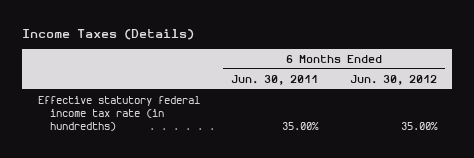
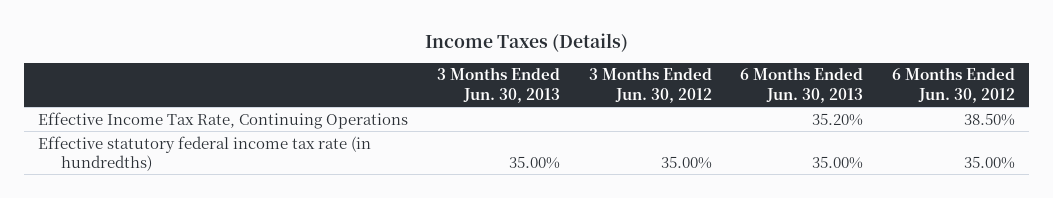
- | 6 Months Ended Jun. 30, 2011 | 6 Months Ended Jun. 30, 2012
+ | 3 Months Ended Jun. 30, 2013 | 3 Months Ended Jun. 30, 2012 | 6 Months Ended Jun. 30, 2013 | 6 Months Ended Jun. 30, 2012
+ Effective Income Tax Rate, Continuing Operations | | | 35.20% | 38.50%

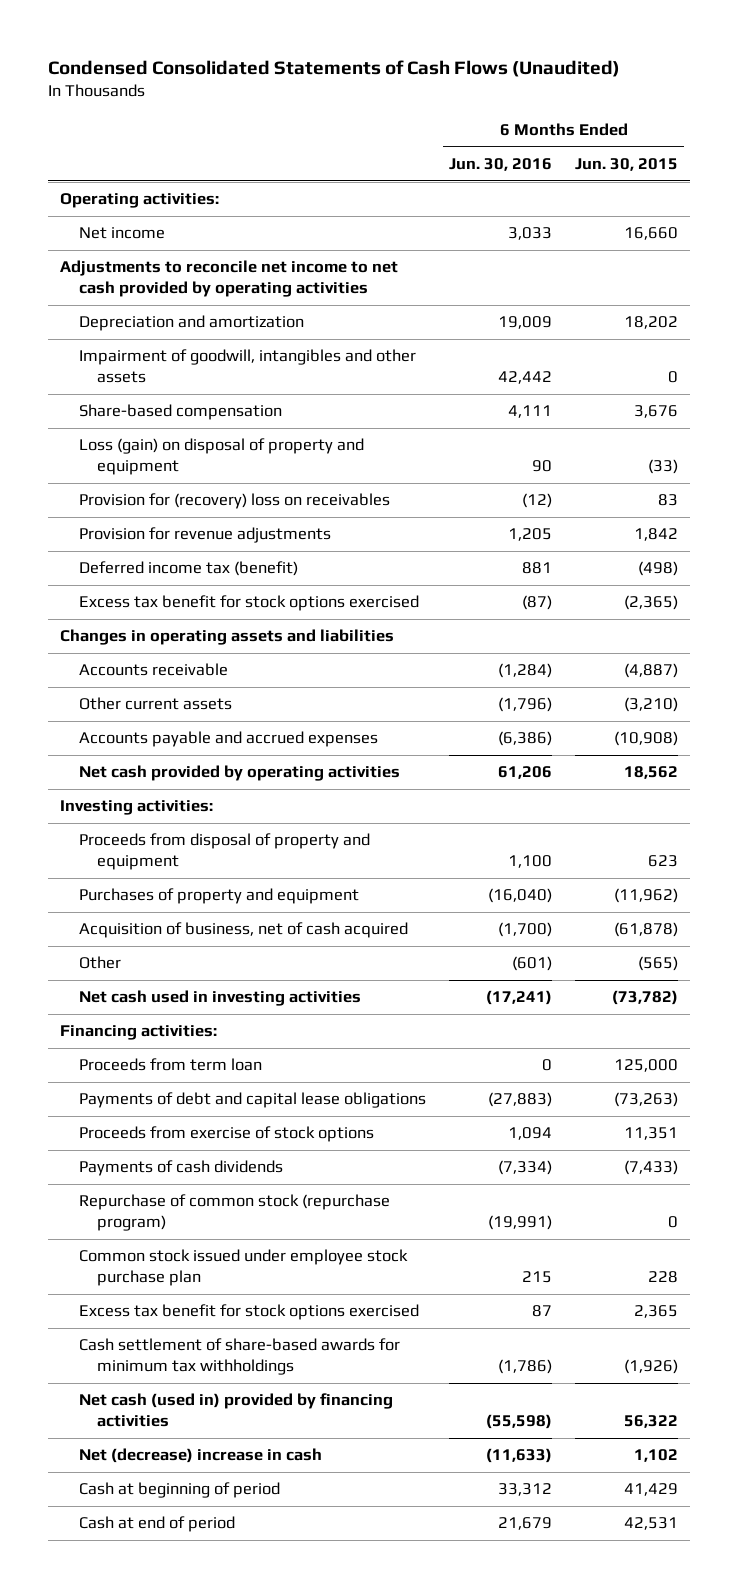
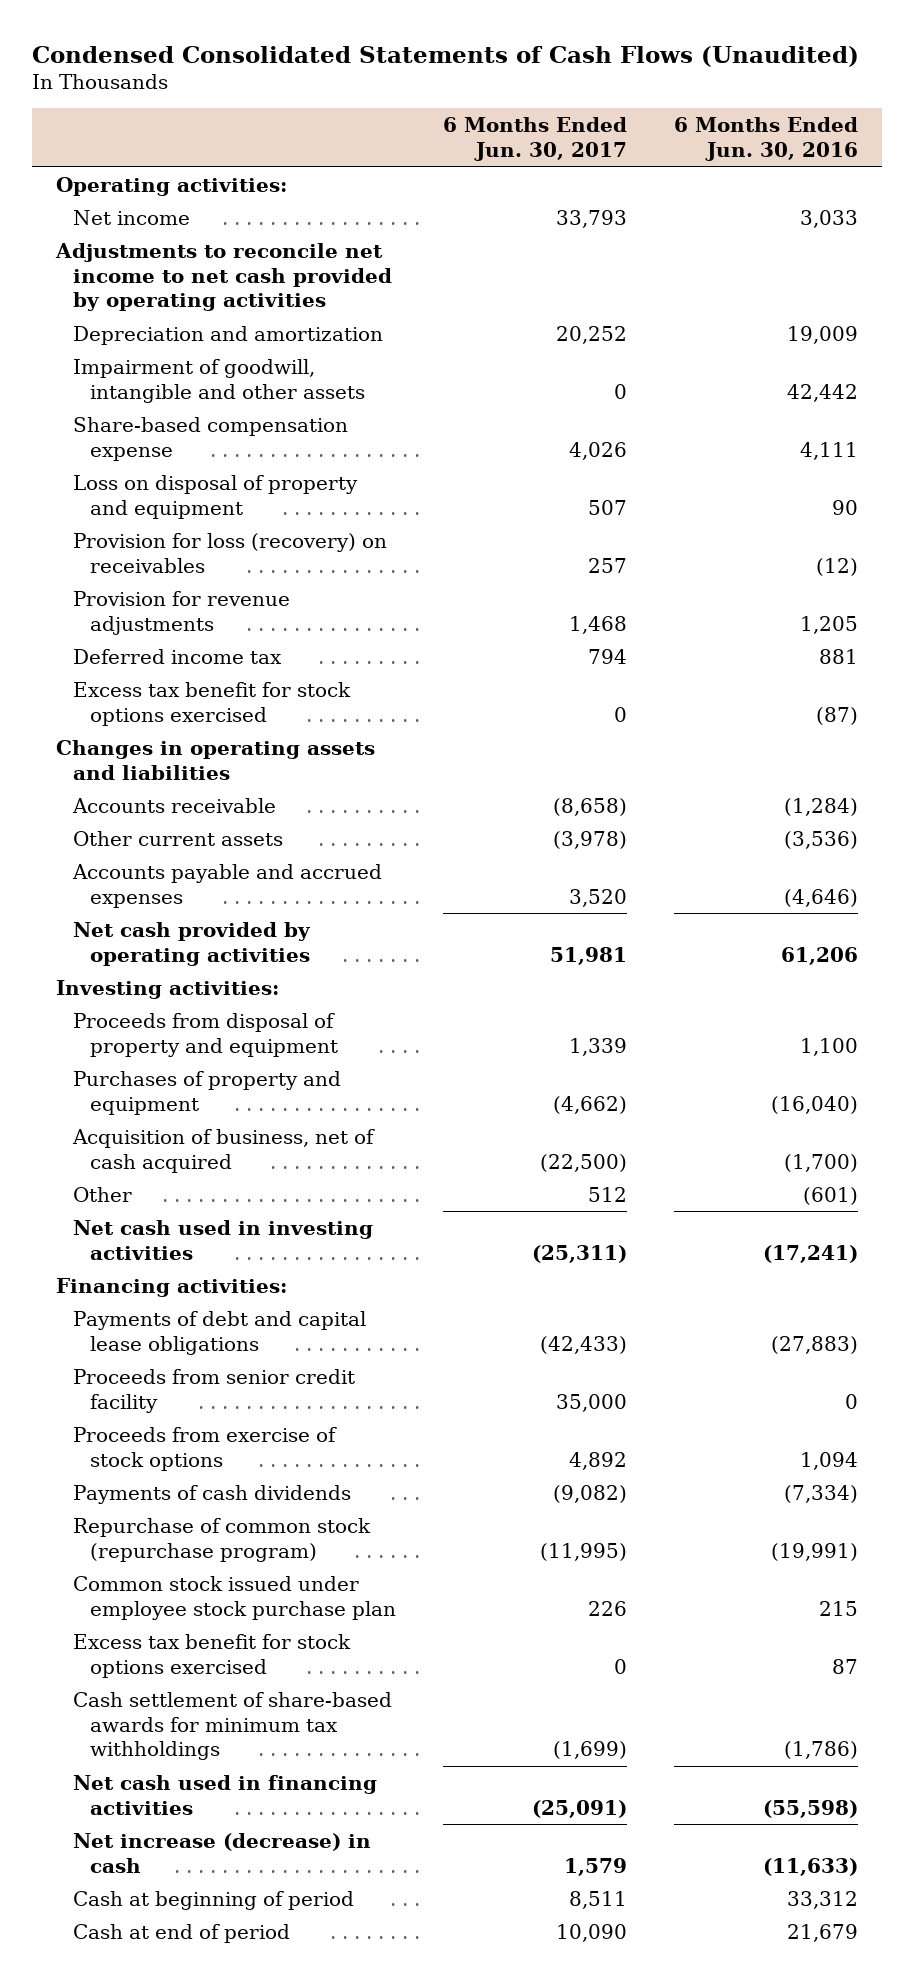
- | 6 Months Ended Jun. 30, 2016 | 6 Months Ended Jun. 30, 2015
+ | 6 Months Ended Jun. 30, 2017 | 6 Months Ended Jun. 30, 2016
- Impairment of goodwill, intangibles and other assets | 42,442 | 0
- Share-based compensation | 4,111 | 3,676
- Loss (gain) on disposal of property and equipment | 90 | (33)
- Provision for (recovery) loss on receivables | (12) | 83
+ Impairment of goodwill, intangible and other assets | 0 | 42,442
+ Share-based compensation expense | 4,026 | 4,111
+ Loss on disposal of property and equipment | 507 | 90
+ Provision for loss (recovery) on receivables | 257 | (12)
- Deferred income tax (benefit) | 881 | (498)
+ Deferred income tax | 794 | 881
- Other current assets | (1,796) | (3,210)
- Accounts payable and accrued expenses | (6,386) | (10,908)
+ Other current assets | (3,978) | (3,536)
+ Accounts payable and accrued expenses | 3,520 | (4,646)
- Proceeds from term loan | 0 | 125,000
+ Proceeds from senior credit facility | 35,000 | 0
- Net cash (used in) provided by financing activities | (55,598) | 56,322
- Net (decrease) increase in cash | (11,633) | 1,102
+ Net cash used in financing activities | (25,091) | (55,598)
+ Net increase (decrease) in cash | 1,579 | (11,633)

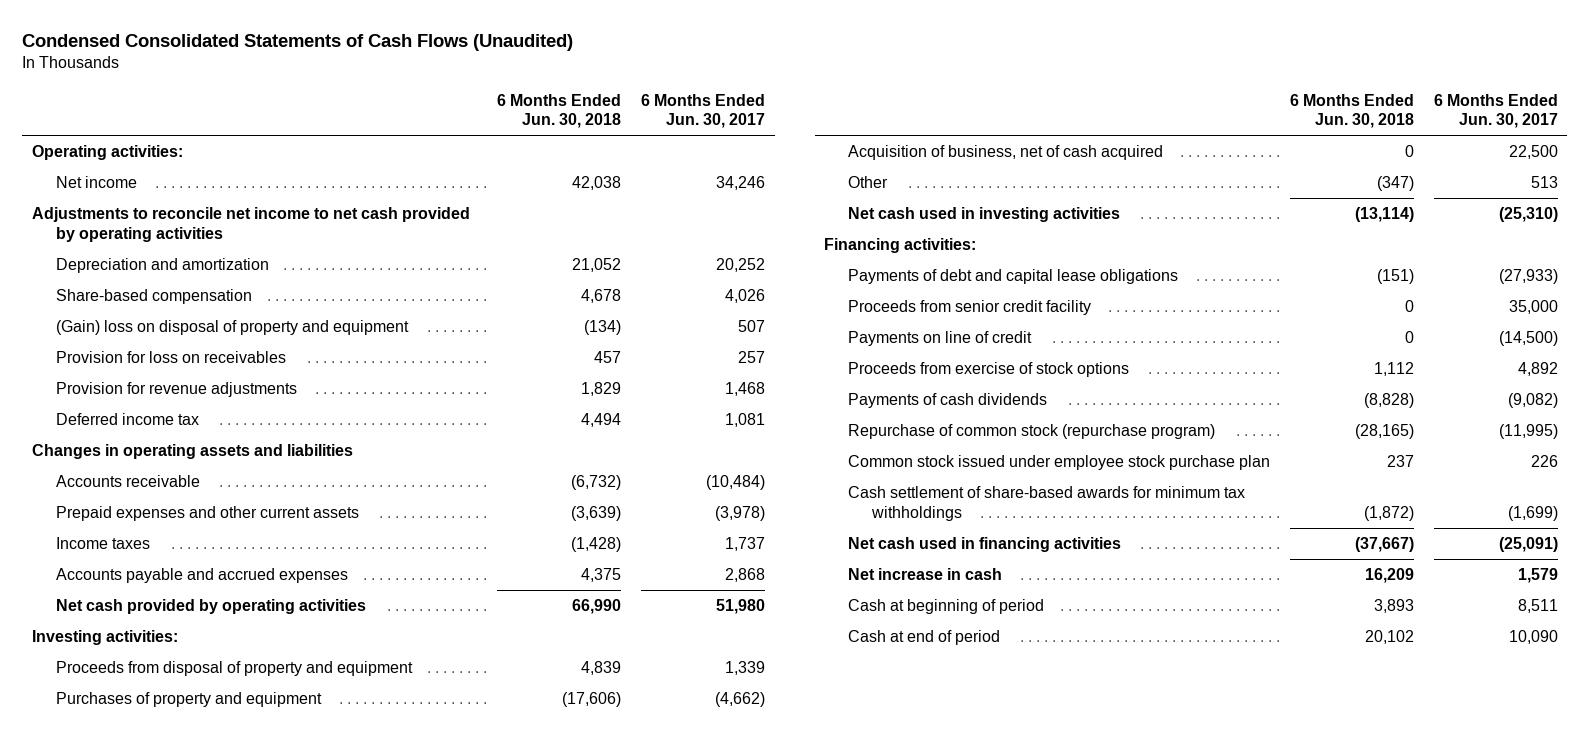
- | 6 Months Ended Jun. 30, 2017 | 6 Months Ended Jun. 30, 2016
+ | 6 Months Ended Jun. 30, 2018 | 6 Months Ended Jun. 30, 2017
- Net income | 33,793 | 3,033
+ Net income | 42,038 | 34,246
- Impairment of goodwill, intangible and other assets | 0 | 42,442
- Share-based compensation expense | 4,026 | 4,111
- Loss on disposal of property and equipment | 507 | 90
- Provision for loss (recovery) on receivables | 257 | (12)
+ Share-based compensation | 4,678 | 4,026
+ (Gain) loss on disposal of property and equipment | (134) | 507
+ Provision for loss on receivables | 457 | 257
- Deferred income tax | 794 | 881
- Excess tax benefit for stock options exercised | 0 | (87)
+ Deferred income tax | 4,494 | 1,081
- Accounts receivable | (8,658) | (1,284)
- Other current assets | (3,978) | (3,536)
- Accounts payable and accrued expenses | 3,520 | (4,646)
- Net cash provided by operating activities | 51,981 | 61,206
+ Accounts receivable | (6,732) | (10,484)
+ Prepaid expenses and other current assets | (3,639) | (3,978)
+ Income taxes | (1,428) | 1,737
+ Accounts payable and accrued expenses | 4,375 | 2,868
+ Net cash provided by operating activities | 66,990 | 51,980
- Acquisition of business, net of cash acquired | (22,500) | (1,700)
- Other | 512 | (601)
- Net cash used in investing activities | (25,311) | (17,241)
+ Acquisition of business, net of cash acquired | 0 | 22,500
+ Other | (347) | 513
+ Net cash used in investing activities | (13,114) | (25,310)
- Payments of debt and capital lease obligations | (42,433) | (27,883)
+ Payments of debt and capital lease obligations | (151) | (27,933)
+ Payments on line of credit | 0 | (14,500)
- Excess tax benefit for stock options exercised | 0 | 87
- Net increase (decrease) in cash | 1,579 | (11,633)
+ Net increase in cash | 16,209 | 1,579

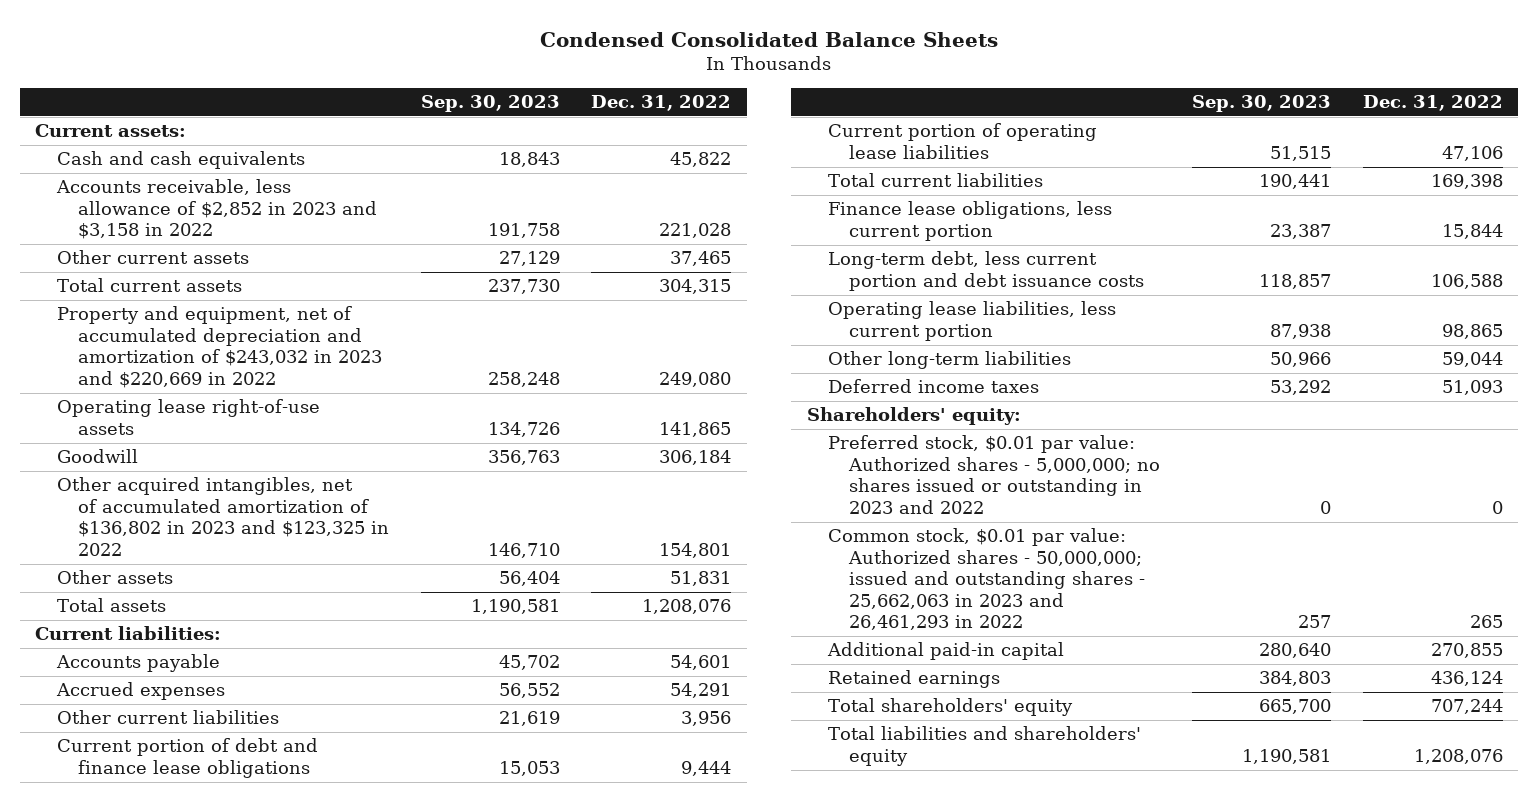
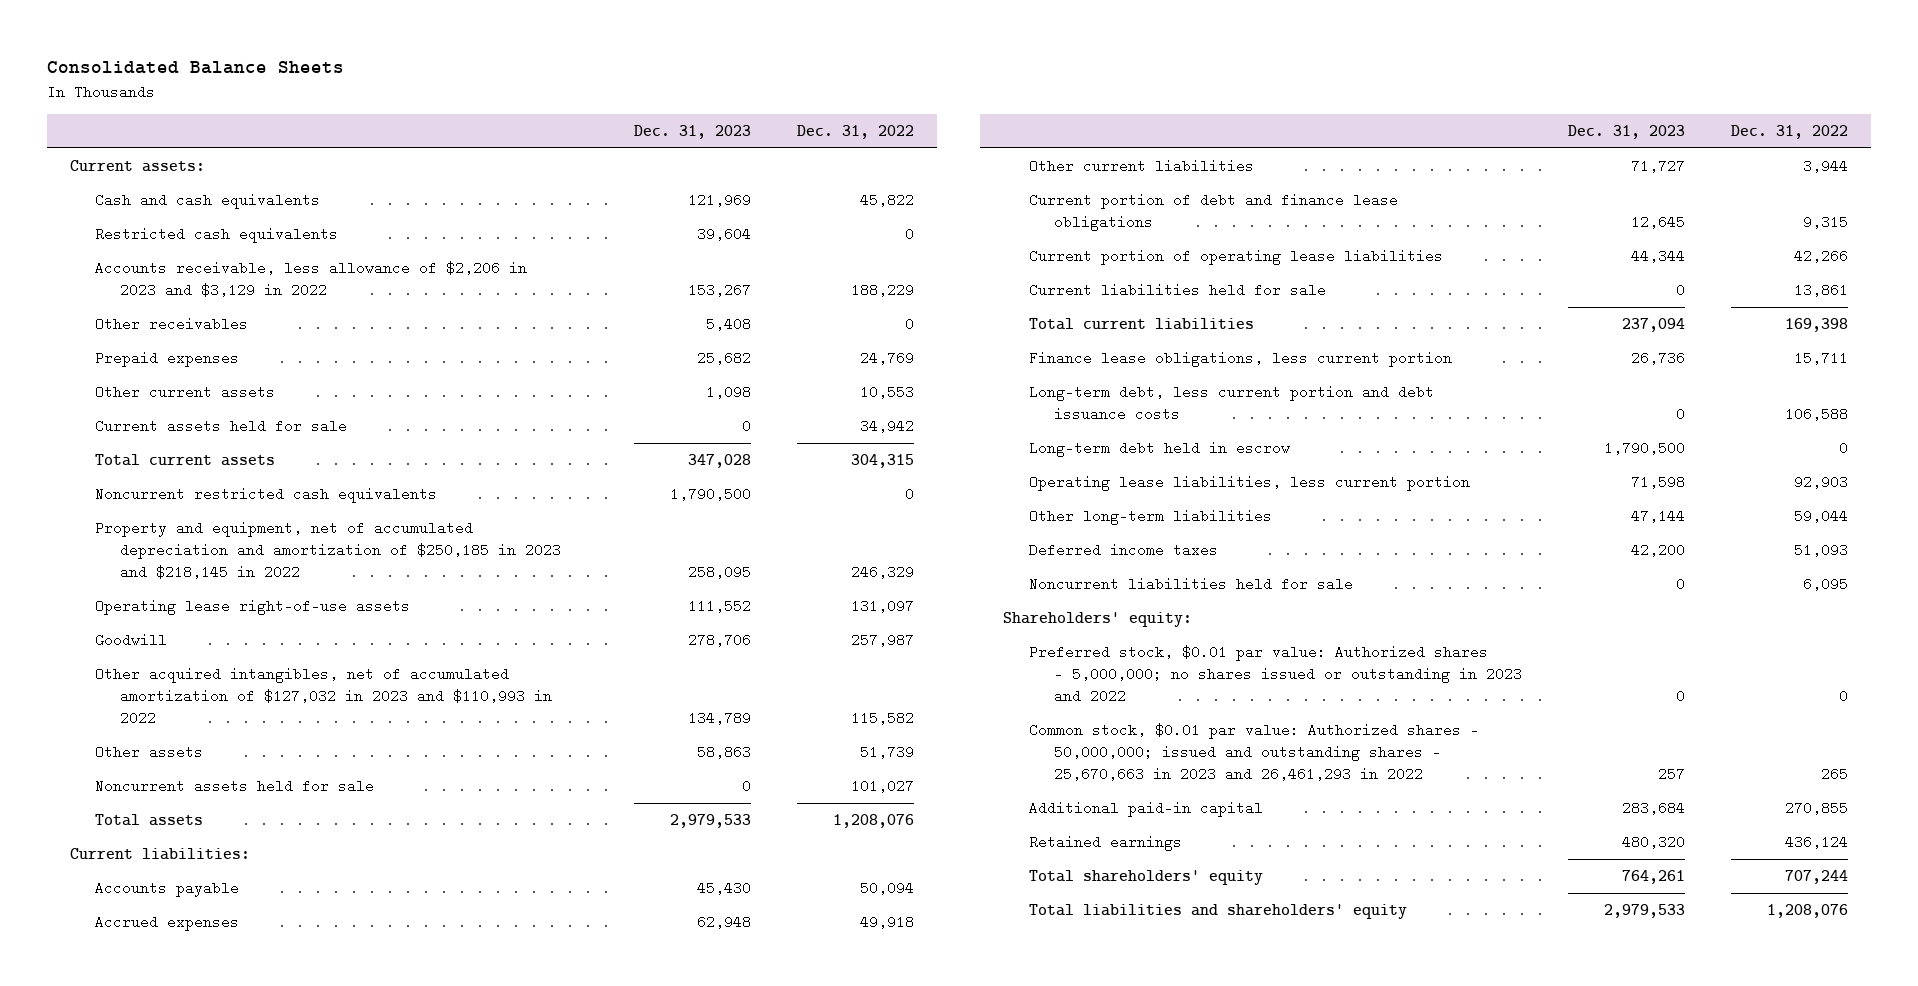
- Condensed Consolidated Balance Sheets
+ Consolidated Balance Sheets
- | Sep. 30, 2023 | Dec. 31, 2022
+ | Dec. 31, 2023 | Dec. 31, 2022
- Accounts receivable, less allowance of $2,852 in 2023 and $3,158 in 2022 | 191,758 | 221,028
- Other current assets | 27,129 | 37,465
+ Restricted cash equivalents | 39,604 | 0
+ Accounts receivable, less allowance of $2,206 in 2023 and $3,129 in 2022 | 153,267 | 188,229
+ Other receivables | 5,408 | 0
+ Prepaid expenses | 25,682 | 24,769
+ Other current assets | 1,098 | 10,553
+ Current assets held for sale | 0 | 34,942
- Property and equipment, net of accumulated depreciation and amortization of $243,032 in 2023 and $220,669 in 2022 | 258,248 | 249,080
- Operating lease right-of-use assets | 134,726 | 141,865
- Goodwill | 356,763 | 306,184
- Other acquired intangibles, net of accumulated amortization of $136,802 in 2023 and $123,325 in 2022 | 146,710 | 154,801
- Other assets | 56,404 | 51,831
+ Noncurrent restricted cash equivalents | 1,790,500 | 0
+ Property and equipment, net of accumulated depreciation and amortization of $250,185 in 2023 and $218,145 in 2022 | 258,095 | 246,329
+ Operating lease right-of-use assets | 111,552 | 131,097
+ Goodwill | 278,706 | 257,987
+ Other acquired intangibles, net of accumulated amortization of $127,032 in 2023 and $110,993 in 2022 | 134,789 | 115,582
+ Other assets | 58,863 | 51,739
+ Noncurrent assets held for sale | 0 | 101,027
- Accounts payable | 45,702 | 54,601
- Accrued expenses | 56,552 | 54,291
- Other current liabilities | 21,619 | 3,956
- Current portion of debt and finance lease obligations | 15,053 | 9,444
- Current portion of operating lease liabilities | 51,515 | 47,106
+ Accounts payable | 45,430 | 50,094
+ Accrued expenses | 62,948 | 49,918
+ Other current liabilities | 71,727 | 3,944
+ Current portion of debt and finance lease obligations | 12,645 | 9,315
+ Current portion of operating lease liabilities | 44,344 | 42,266
+ Current liabilities held for sale | 0 | 13,861
- Finance lease obligations, less current portion | 23,387 | 15,844
+ Finance lease obligations, less current portion | 26,736 | 15,711
- Operating lease liabilities, less current portion | 87,938 | 98,865
+ Long-term debt held in escrow | 1,790,500 | 0
+ Operating lease liabilities, less current portion | 71,598 | 92,903
+ Noncurrent liabilities held for sale | 0 | 6,095
- Common stock, $0.01 par value: Authorized shares - 50,000,000; issued and outstanding shares - 25,662,063 in 2023 and 26,461,293 in 2022 | 257 | 265
+ Common stock, $0.01 par value: Authorized shares - 50,000,000; issued and outstanding shares - 25,670,663 in 2023 and 26,461,293 in 2022 | 257 | 265

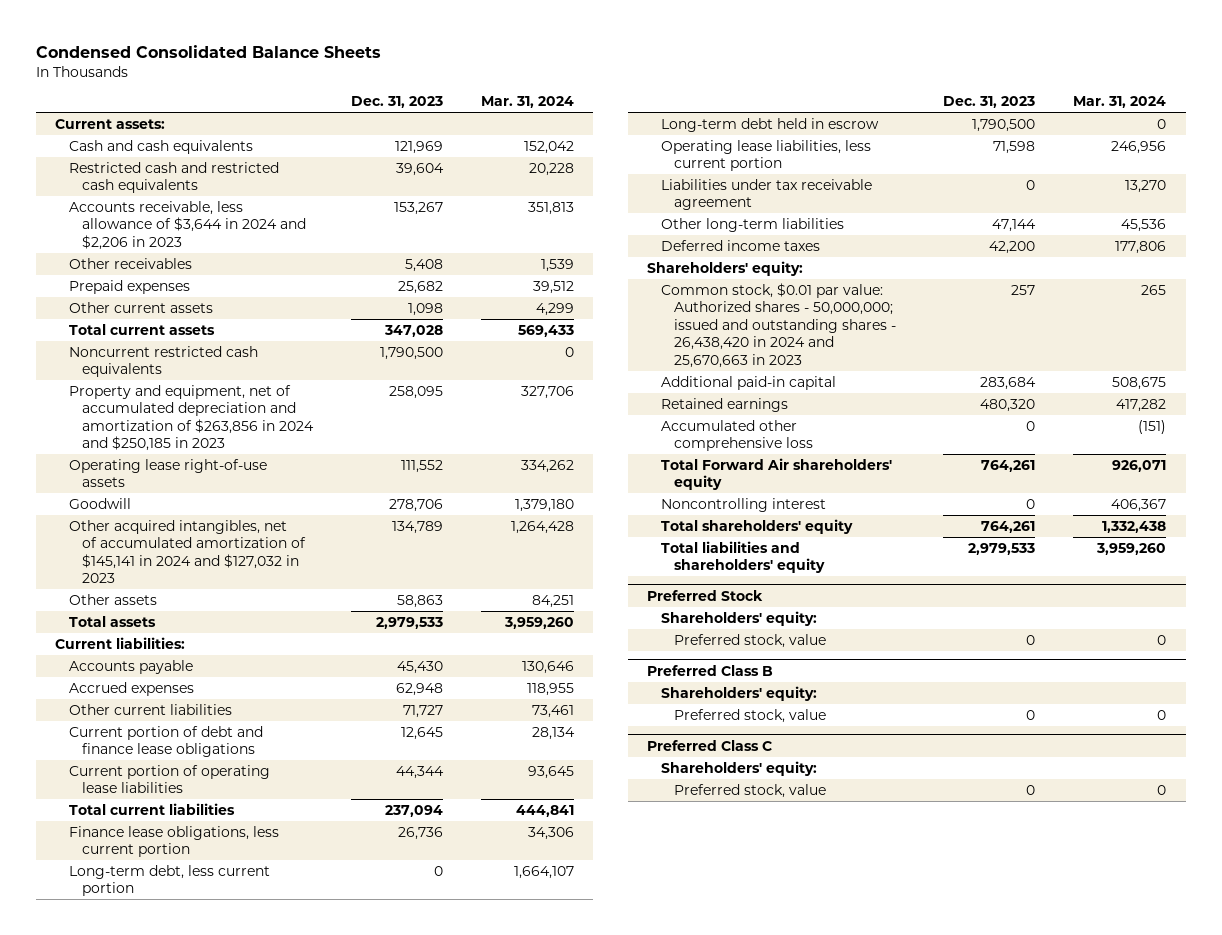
- Consolidated Balance Sheets
+ Condensed Consolidated Balance Sheets
- | Dec. 31, 2023 | Dec. 31, 2022
+ | Dec. 31, 2023 | Mar. 31, 2024
- Restricted cash equivalents | 39,604 | 0
- Accounts receivable, less allowance of $2,206 in 2023 and $3,129 in 2022 | 153,267 | 188,229
+ Restricted cash and restricted cash equivalents | 39,604 | 20,228
+ Accounts receivable, less allowance of $3,644 in 2024 and $2,206 in 2023 | 153,267 | 351,813
- Current assets held for sale | 0 | 34,942
- Property and equipment, net of accumulated depreciation and amortization of $250,185 in 2023 and $218,145 in 2022 | 258,095 | 246,329
+ Property and equipment, net of accumulated depreciation and amortization of $263,856 in 2024 and $250,185 in 2023 | 258,095 | 327,706
- Other acquired intangibles, net of accumulated amortization of $127,032 in 2023 and $110,993 in 2022 | 134,789 | 115,582
+ Other acquired intangibles, net of accumulated amortization of $145,141 in 2024 and $127,032 in 2023 | 134,789 | 1,264,428
- Noncurrent assets held for sale | 0 | 101,027
- Current liabilities held for sale | 0 | 13,861
- Long-term debt, less current portion and debt issuance costs | 0 | 106,588
+ Long-term debt, less current portion | 0 | 1,664,107
+ Liabilities under tax receivable agreement | 0 | 13,270
- Noncurrent liabilities held for sale | 0 | 6,095
- Preferred stock, $0.01 par value: Authorized shares - 5,000,000; no shares issued or outstanding in 2023 and 2022 | 0 | 0
- Common stock, $0.01 par value: Authorized shares - 50,000,000; issued and outstanding shares - 25,670,663 in 2023 and 26,461,293 in 2022 | 257 | 265
+ Common stock, $0.01 par value: Authorized shares - 50,000,000; issued and outstanding shares - 26,438,420 in 2024 and 25,670,663 in 2023 | 257 | 265
+ Accumulated other comprehensive loss | 0 | (151)
+ Total Forward Air shareholders' equity | 764,261 | 926,071
+ Noncontrolling interest | 0 | 406,367
+ Preferred Stock
+ Shareholders' equity:
+ Preferred stock, value | 0 | 0
+ Preferred Class B
+ Shareholders' equity:
+ Preferred stock, value | 0 | 0
+ Preferred Class C
+ Shareholders' equity:
+ Preferred stock, value | 0 | 0

